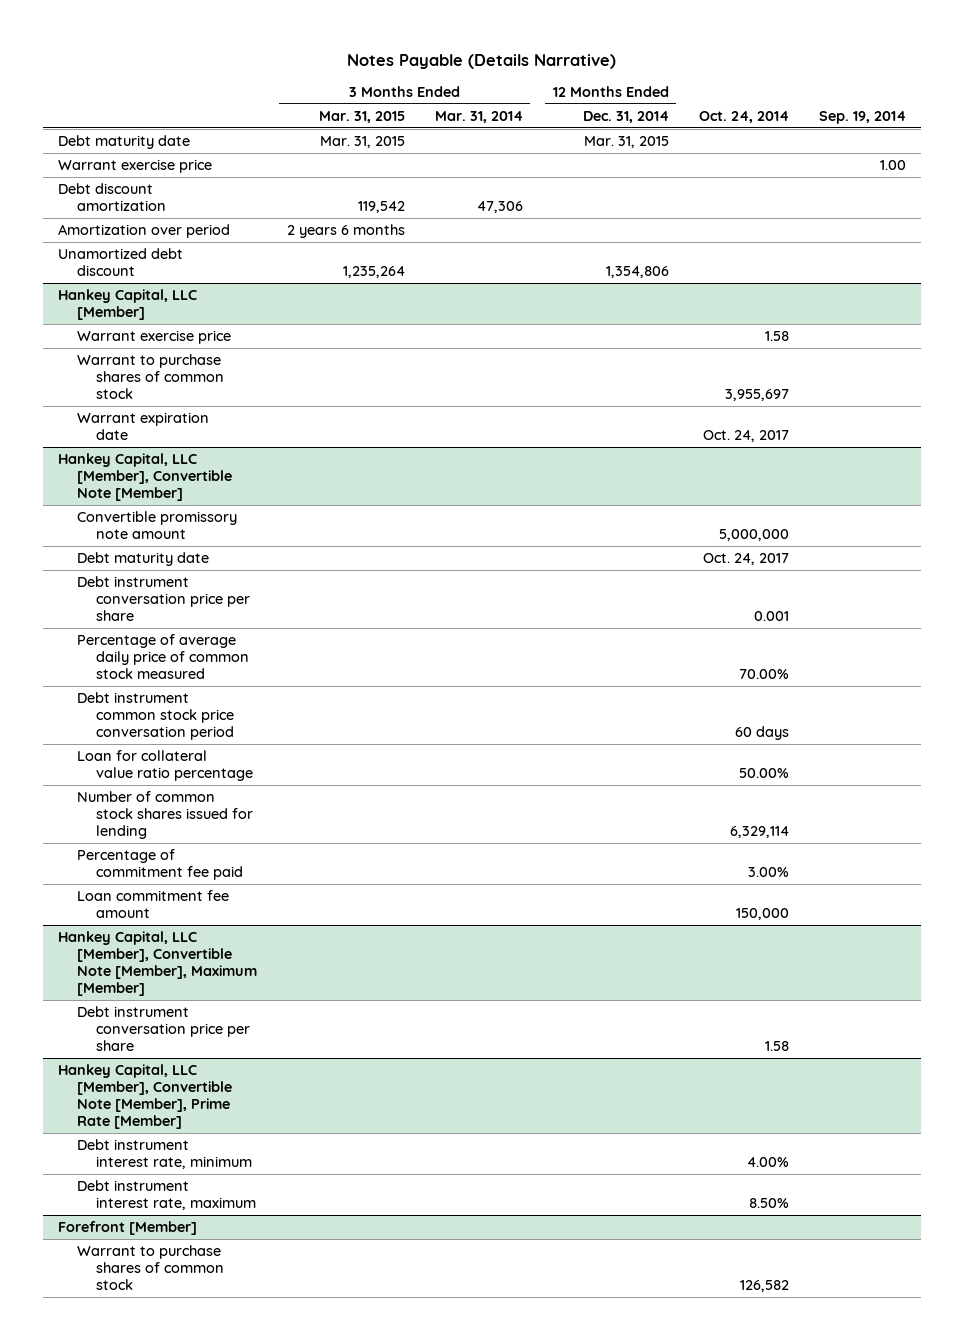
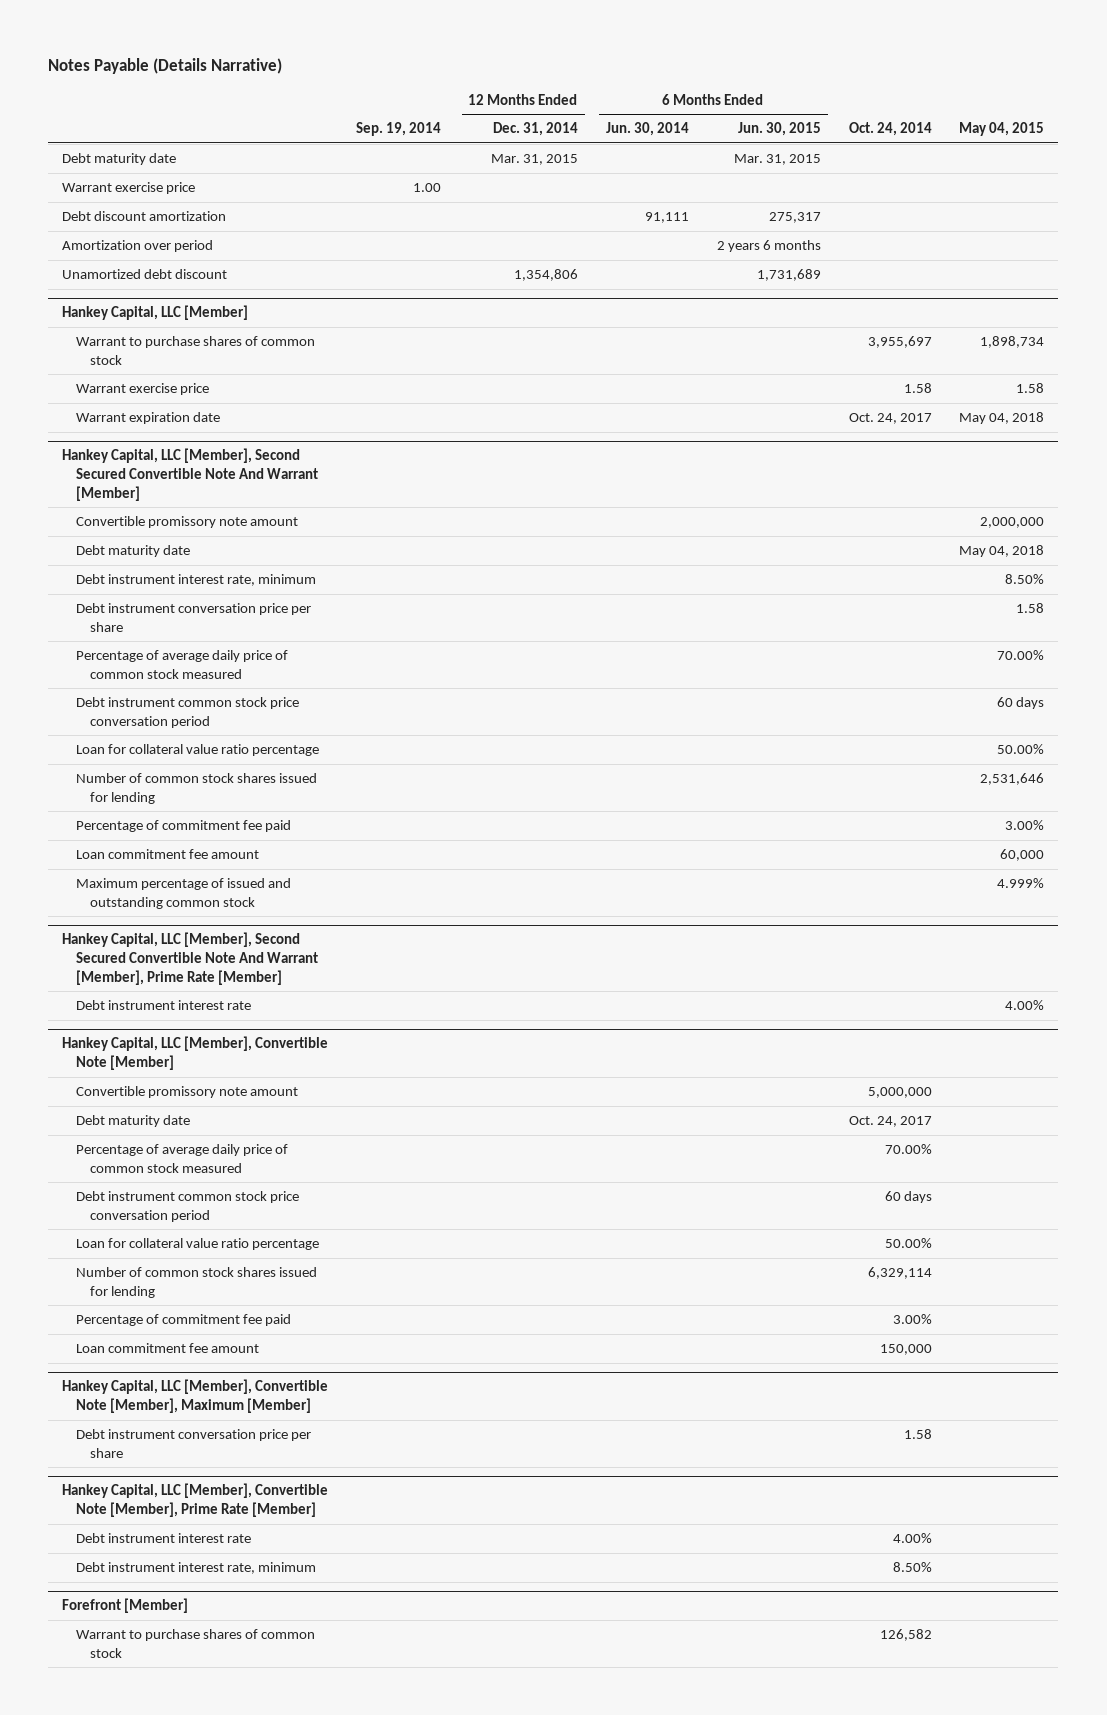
- | 3 Months Ended Mar. 31, 2015 | 3 Months Ended Mar. 31, 2014 | 12 Months Ended Dec. 31, 2014 | Oct. 24, 2014 | Sep. 19, 2014
+ | Sep. 19, 2014 | 12 Months Ended Dec. 31, 2014 | 6 Months Ended Jun. 30, 2014 | 6 Months Ended Jun. 30, 2015 | Oct. 24, 2014 | May 04, 2015
@ Hankey Capital, LLC [Member]
moved down: Warrant exercise price | | | | | 1.58 | 1.58
+ Hankey Capital, LLC [Member], Second Secured Convertible Note And Warrant [Member]
+ Convertible promissory note amount | | | | | | 2,000,000
+ Debt maturity date | | | | | | May 04, 2018
+ Debt instrument interest rate, minimum | | | | | | 8.50%
+ Debt instrument conversation price per share | | | | | | 1.58
+ Percentage of average daily price of common stock measured | | | | | | 70.00%
+ Debt instrument common stock price conversation period | | | | | | 60 days
+ Loan for collateral value ratio percentage | | | | | | 50.00%
+ Number of common stock shares issued for lending | | | | | | 2,531,646
+ Percentage of commitment fee paid | | | | | | 3.00%
+ Loan commitment fee amount | | | | | | 60,000
+ Maximum percentage of issued and outstanding common stock | | | | | | 4.999%
+ Hankey Capital, LLC [Member], Second Secured Convertible Note And Warrant [Member], Prime Rate [Member]
+ Debt instrument interest rate | | | | | | 4.00%
@ Hankey Capital, LLC [Member], Convertible Note [Member]
- Debt instrument conversation price per share | | | | 0.001 |
@ Hankey Capital, LLC [Member], Convertible Note [Member], Prime Rate [Member]
- Debt instrument interest rate, minimum | | | | 4.00% |
- Debt instrument interest rate, maximum | | | | 8.50% |
+ Debt instrument interest rate | | | | | 4.00% |
+ Debt instrument interest rate, minimum | | | | | 8.50% |

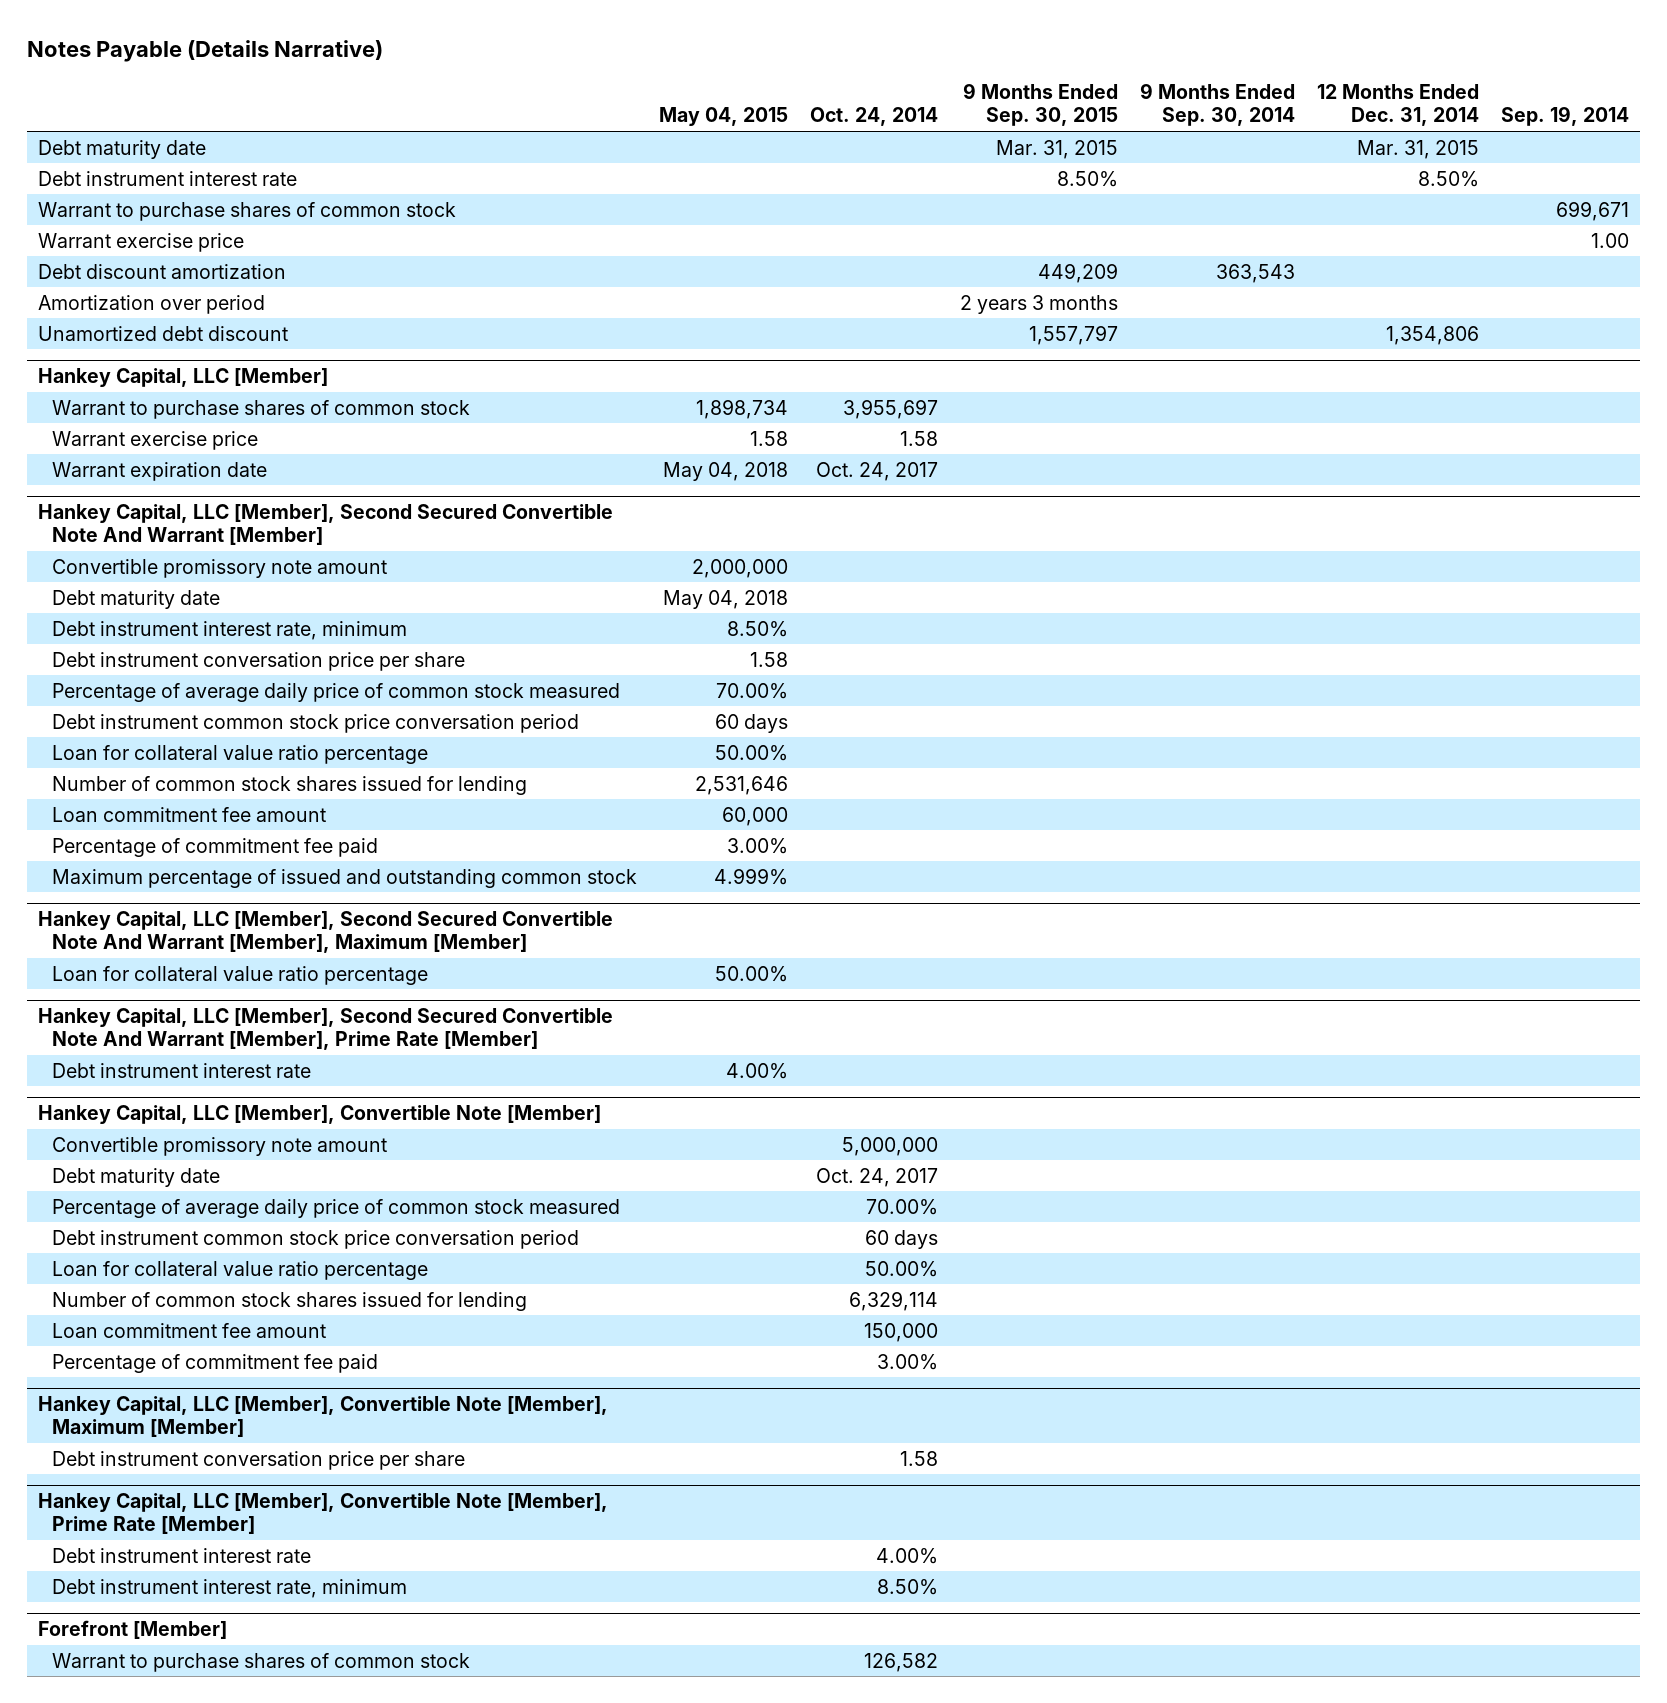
- | Sep. 19, 2014 | 12 Months Ended Dec. 31, 2014 | 6 Months Ended Jun. 30, 2014 | 6 Months Ended Jun. 30, 2015 | Oct. 24, 2014 | May 04, 2015
+ | May 04, 2015 | Oct. 24, 2014 | 9 Months Ended Sep. 30, 2015 | 9 Months Ended Sep. 30, 2014 | 12 Months Ended Dec. 31, 2014 | Sep. 19, 2014
+ Debt instrument interest rate | | | 8.50% | | 8.50% |
+ Warrant to purchase shares of common stock | | | | | | 699,671
@ Hankey Capital, LLC [Member], Second Secured Convertible Note And Warrant [Member]
moved down: Percentage of commitment fee paid | 3.00% | | | | |
+ Hankey Capital, LLC [Member], Second Secured Convertible Note And Warrant [Member], Maximum [Member]
+ Loan for collateral value ratio percentage | 50.00% | | | | |
@ Hankey Capital, LLC [Member], Convertible Note [Member]
moved down: Percentage of commitment fee paid | | 3.00% | | | |

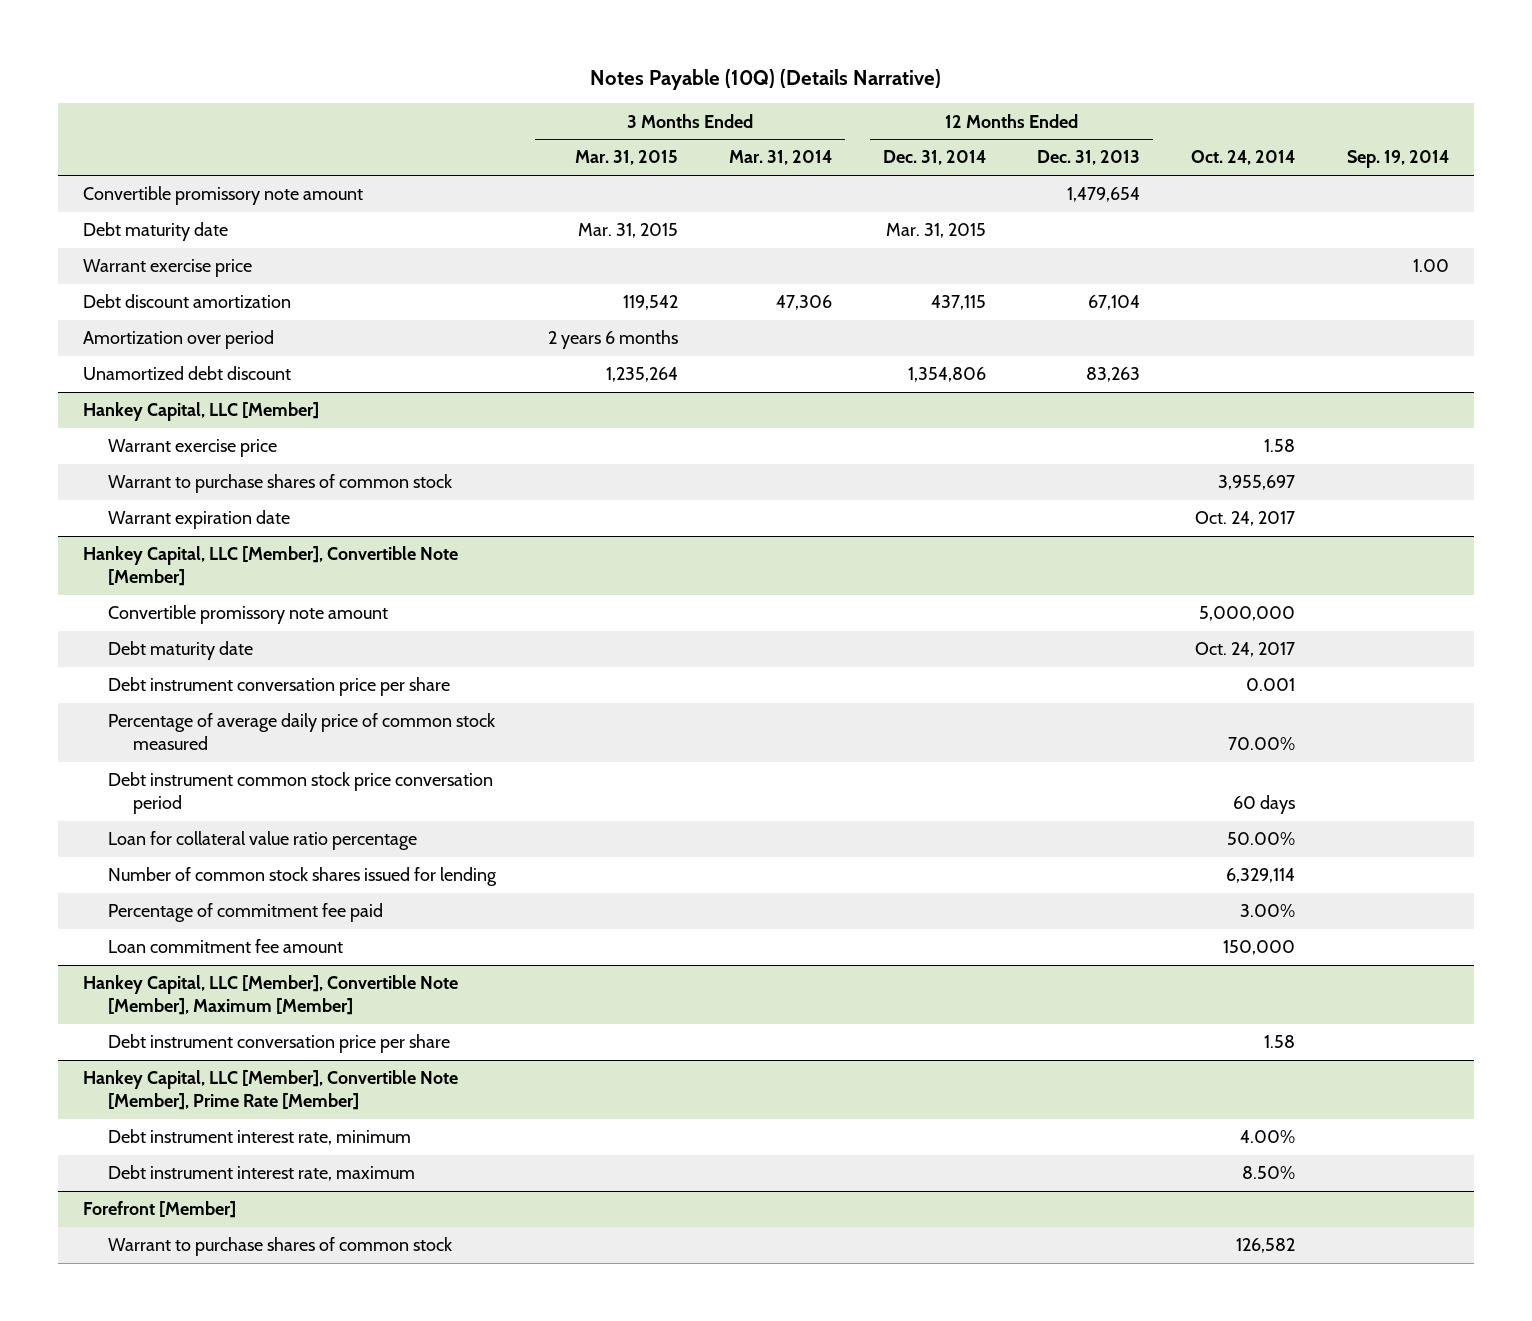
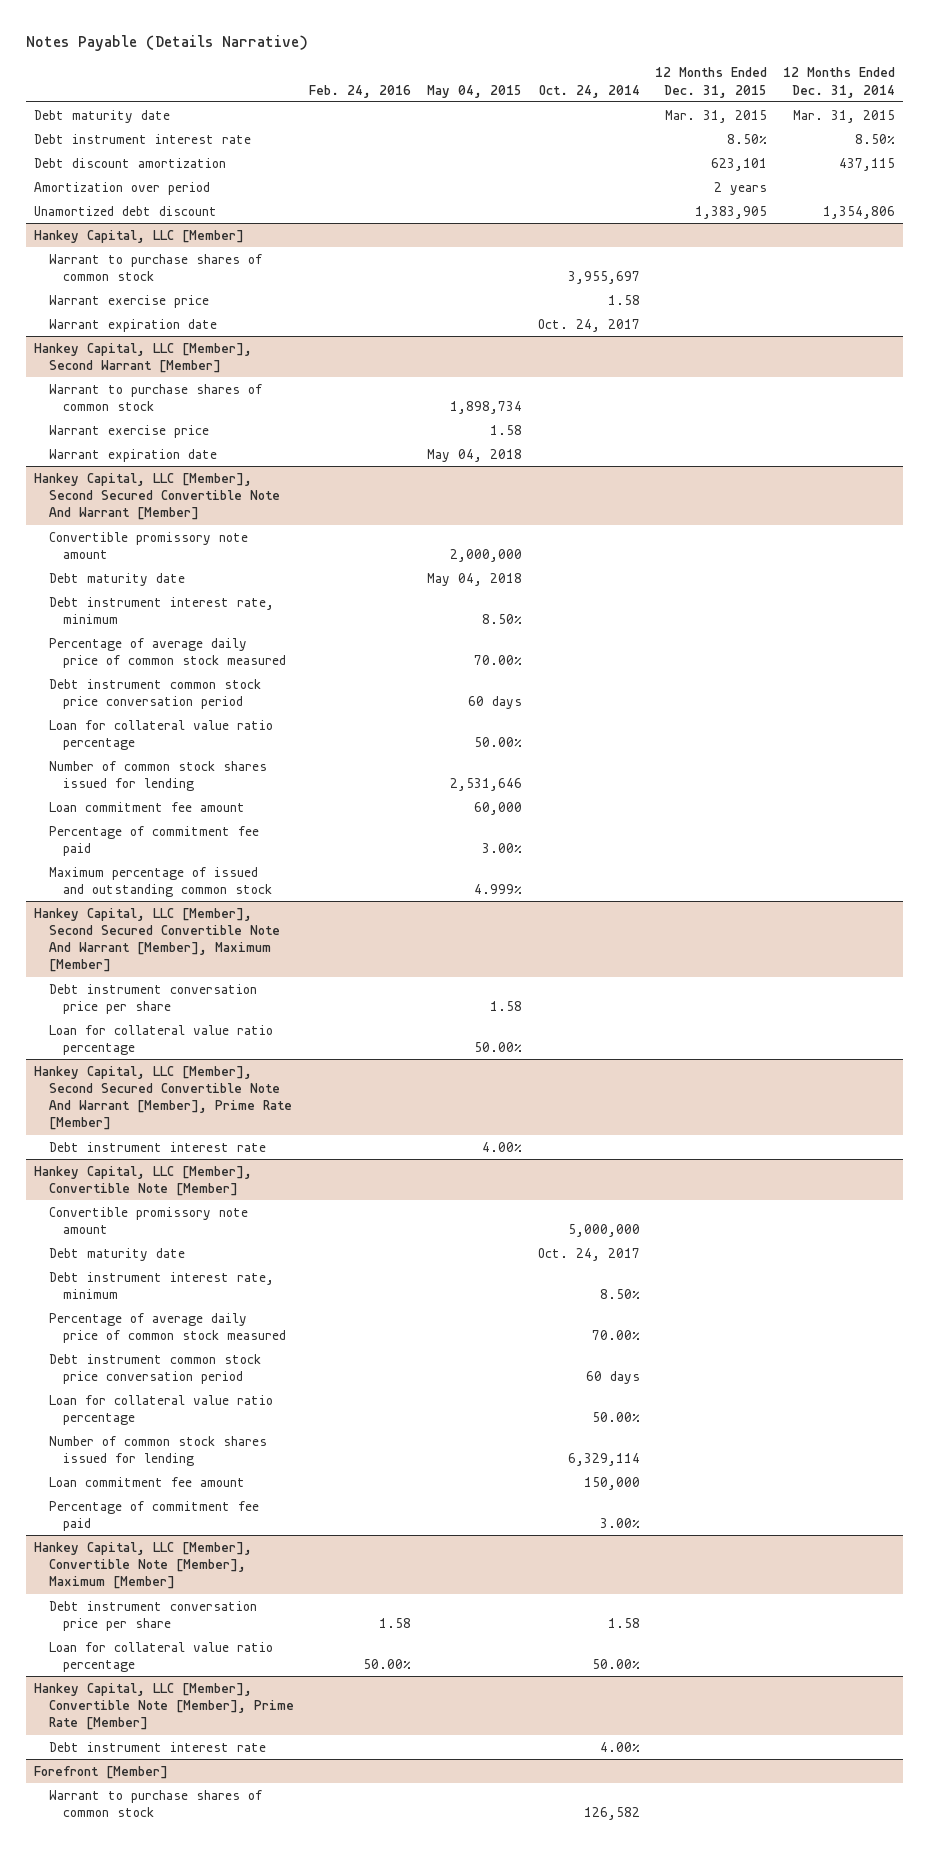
- Notes Payable (10Q) (Details Narrative)
+ Notes Payable (Details Narrative)
- | 3 Months Ended Mar. 31, 2015 | 3 Months Ended Mar. 31, 2014 | 12 Months Ended Dec. 31, 2014 | 12 Months Ended Dec. 31, 2013 | Oct. 24, 2014 | Sep. 19, 2014
+ | Feb. 24, 2016 | May 04, 2015 | Oct. 24, 2014 | 12 Months Ended Dec. 31, 2015 | 12 Months Ended Dec. 31, 2014
- Convertible promissory note amount | | | | 1,479,654 | |
- Warrant exercise price | | | | | | 1.00
+ Debt instrument interest rate | | | | 8.50% | 8.50%
@ Hankey Capital, LLC [Member]
moved down: Warrant exercise price | | | 1.58 | |
+ Hankey Capital, LLC [Member], Second Warrant [Member]
+ Warrant to purchase shares of common stock | | 1,898,734 | | |
+ Warrant exercise price | | 1.58 | | |
+ Warrant expiration date | | May 04, 2018 | | |
+ Hankey Capital, LLC [Member], Second Secured Convertible Note And Warrant [Member]
+ Convertible promissory note amount | | 2,000,000 | | |
+ Debt maturity date | | May 04, 2018 | | |
+ Debt instrument interest rate, minimum | | 8.50% | | |
+ Percentage of average daily price of common stock measured | | 70.00% | | |
+ Debt instrument common stock price conversation period | | 60 days | | |
+ Loan for collateral value ratio percentage | | 50.00% | | |
+ Number of common stock shares issued for lending | | 2,531,646 | | |
+ Loan commitment fee amount | | 60,000 | | |
+ Percentage of commitment fee paid | | 3.00% | | |
+ Maximum percentage of issued and outstanding common stock | | 4.999% | | |
+ Hankey Capital, LLC [Member], Second Secured Convertible Note And Warrant [Member], Maximum [Member]
+ Debt instrument conversation price per share | | 1.58 | | |
+ Loan for collateral value ratio percentage | | 50.00% | | |
+ Hankey Capital, LLC [Member], Second Secured Convertible Note And Warrant [Member], Prime Rate [Member]
+ Debt instrument interest rate | | 4.00% | | |
@ Hankey Capital, LLC [Member], Convertible Note [Member]
- Debt instrument conversation price per share | | | | | 0.001 |
+ Debt instrument interest rate, minimum | | | 8.50% | |
moved down: Percentage of commitment fee paid | | | 3.00% | |
@ Hankey Capital, LLC [Member], Convertible Note [Member], Maximum [Member]
+ Loan for collateral value ratio percentage | 50.00% | | 50.00% | |
@ Hankey Capital, LLC [Member], Convertible Note [Member], Prime Rate [Member]
- Debt instrument interest rate, minimum | | | | | 4.00% |
- Debt instrument interest rate, maximum | | | | | 8.50% |
+ Debt instrument interest rate | | | 4.00% | |

